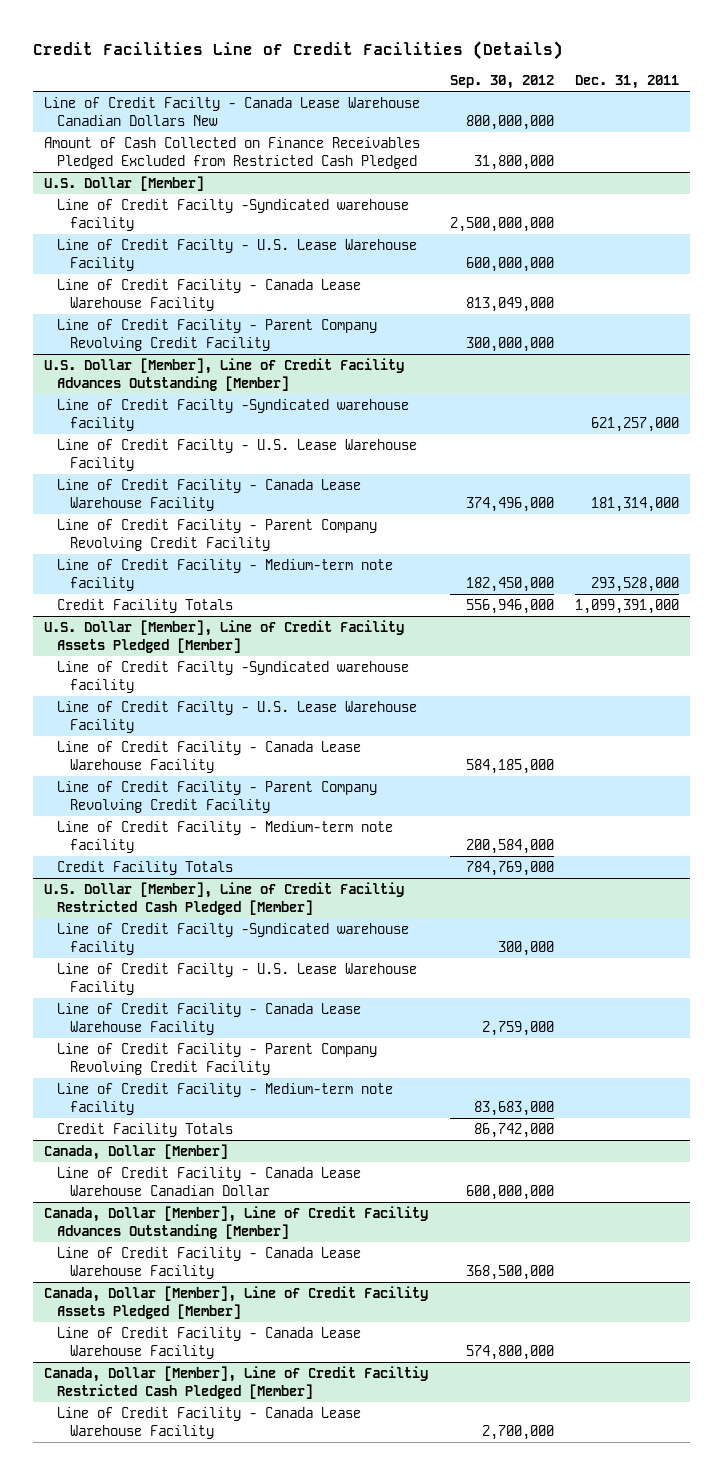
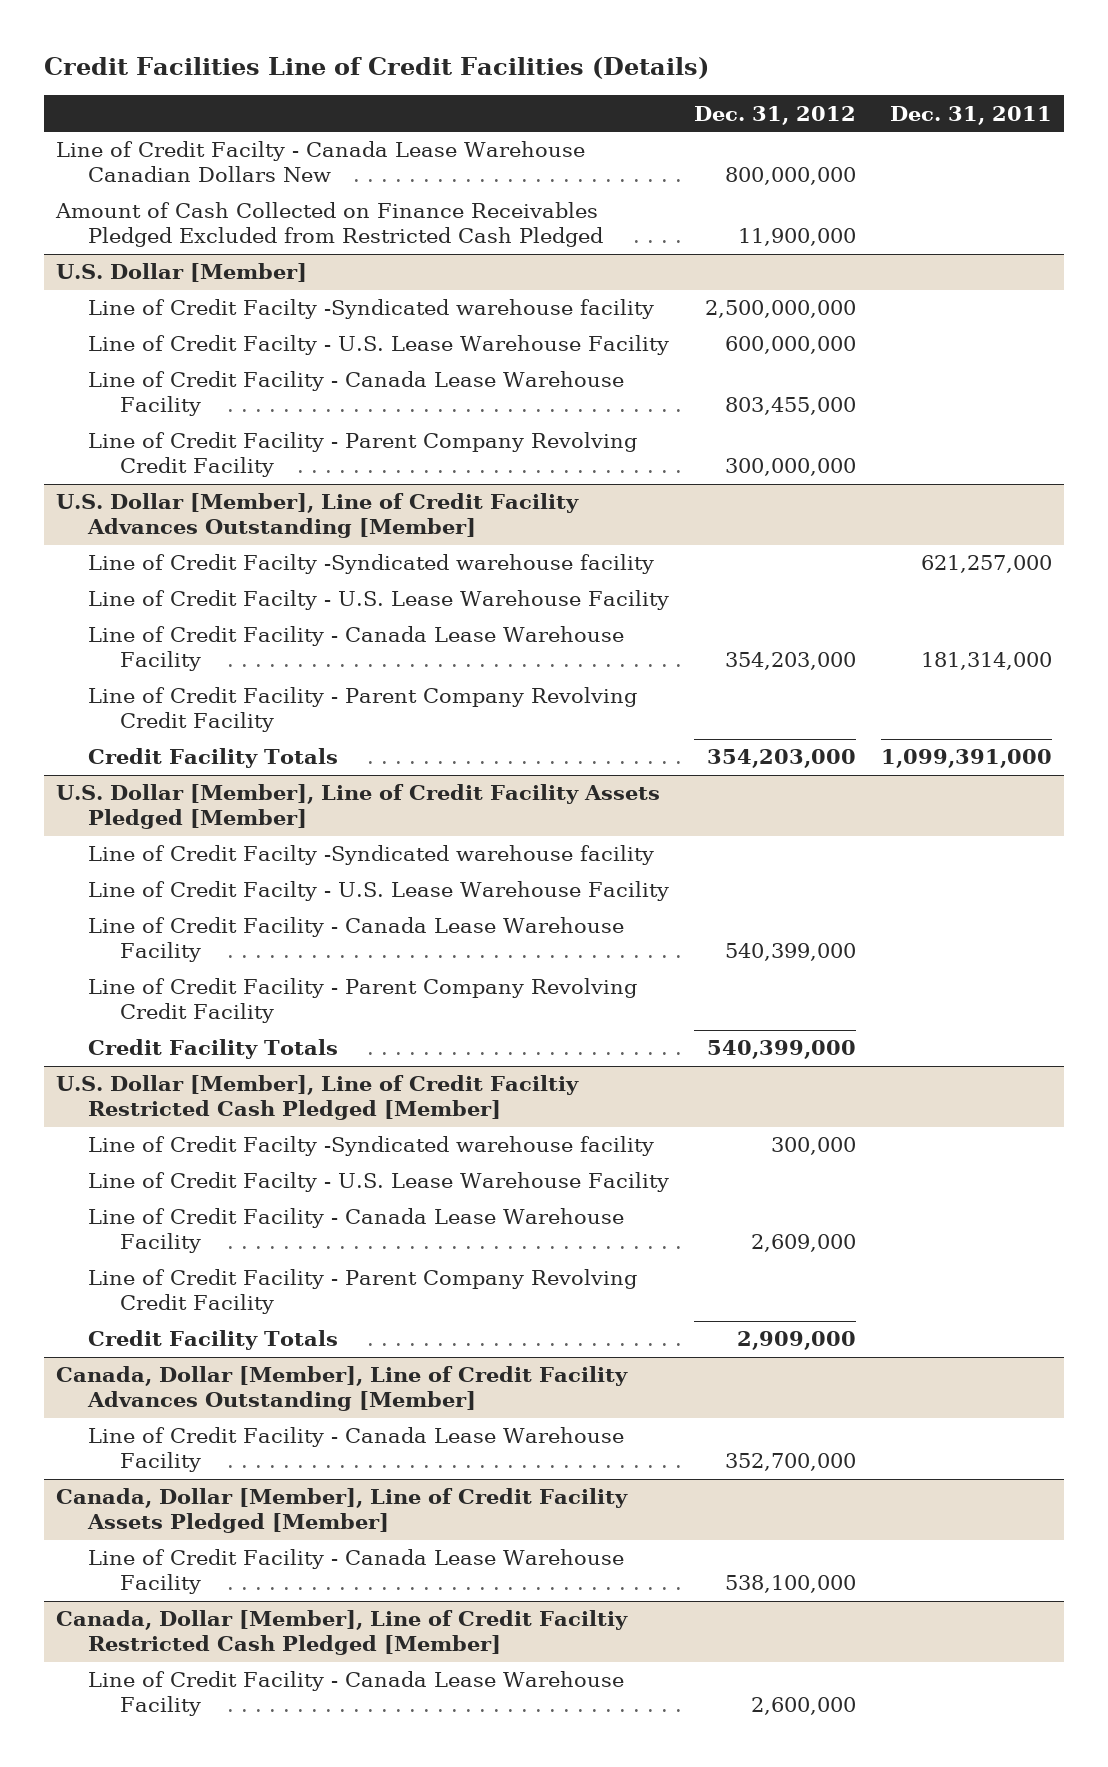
- | Sep. 30, 2012 | Dec. 31, 2011
+ | Dec. 31, 2012 | Dec. 31, 2011
@ U.S. Dollar [Member], Line of Credit Facility Advances Outstanding [Member]
- Line of Credit Facility - Medium-term note facility | 182,450,000 | 293,528,000
@ U.S. Dollar [Member], Line of Credit Facility Assets Pledged [Member]
- Line of Credit Facility - Medium-term note facility | 200,584,000 |
@ U.S. Dollar [Member], Line of Credit Faciltiy Restricted Cash Pledged [Member]
- Line of Credit Facility - Medium-term note facility | 83,683,000 |
- Canada, Dollar [Member]
- Line of Credit Facility - Canada Lease Warehouse Canadian Dollar | 600,000,000 |

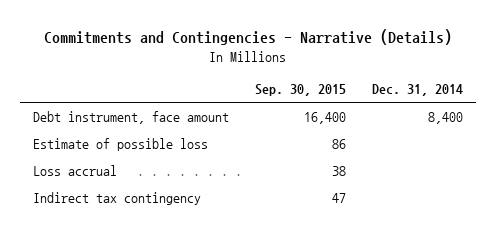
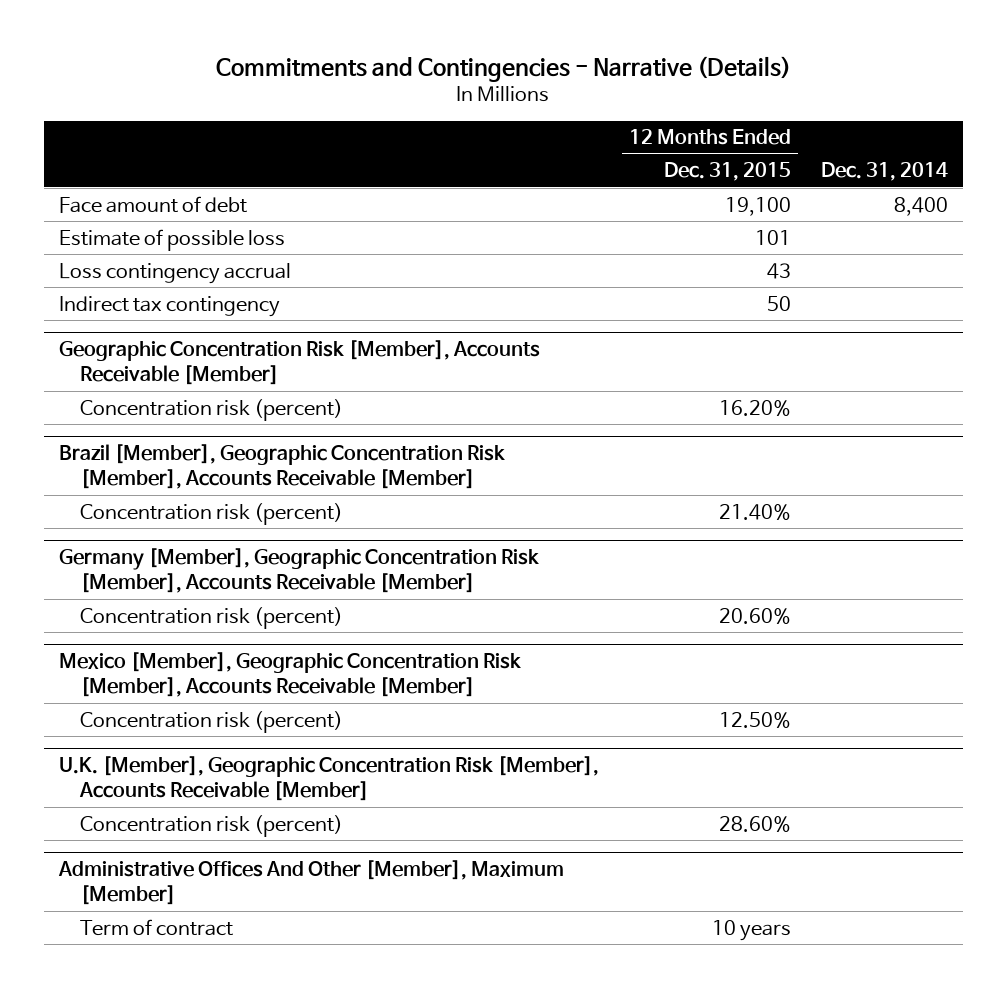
- | Sep. 30, 2015 | Dec. 31, 2014
+ | 12 Months Ended Dec. 31, 2015 | Dec. 31, 2014
- Debt instrument, face amount | 16,400 | 8,400
+ Face amount of debt | 19,100 | 8,400
- Loss accrual | 38 |
+ Loss contingency accrual | 43 |
+ Geographic Concentration Risk [Member], Accounts Receivable [Member]
+ Concentration risk (percent) | 16.20% |
+ Brazil [Member], Geographic Concentration Risk [Member], Accounts Receivable [Member]
+ Concentration risk (percent) | 21.40% |
+ Germany [Member], Geographic Concentration Risk [Member], Accounts Receivable [Member]
+ Concentration risk (percent) | 20.60% |
+ Mexico [Member], Geographic Concentration Risk [Member], Accounts Receivable [Member]
+ Concentration risk (percent) | 12.50% |
+ U.K. [Member], Geographic Concentration Risk [Member], Accounts Receivable [Member]
+ Concentration risk (percent) | 28.60% |
+ Administrative Offices And Other [Member], Maximum [Member]
+ Term of contract | 10 years |

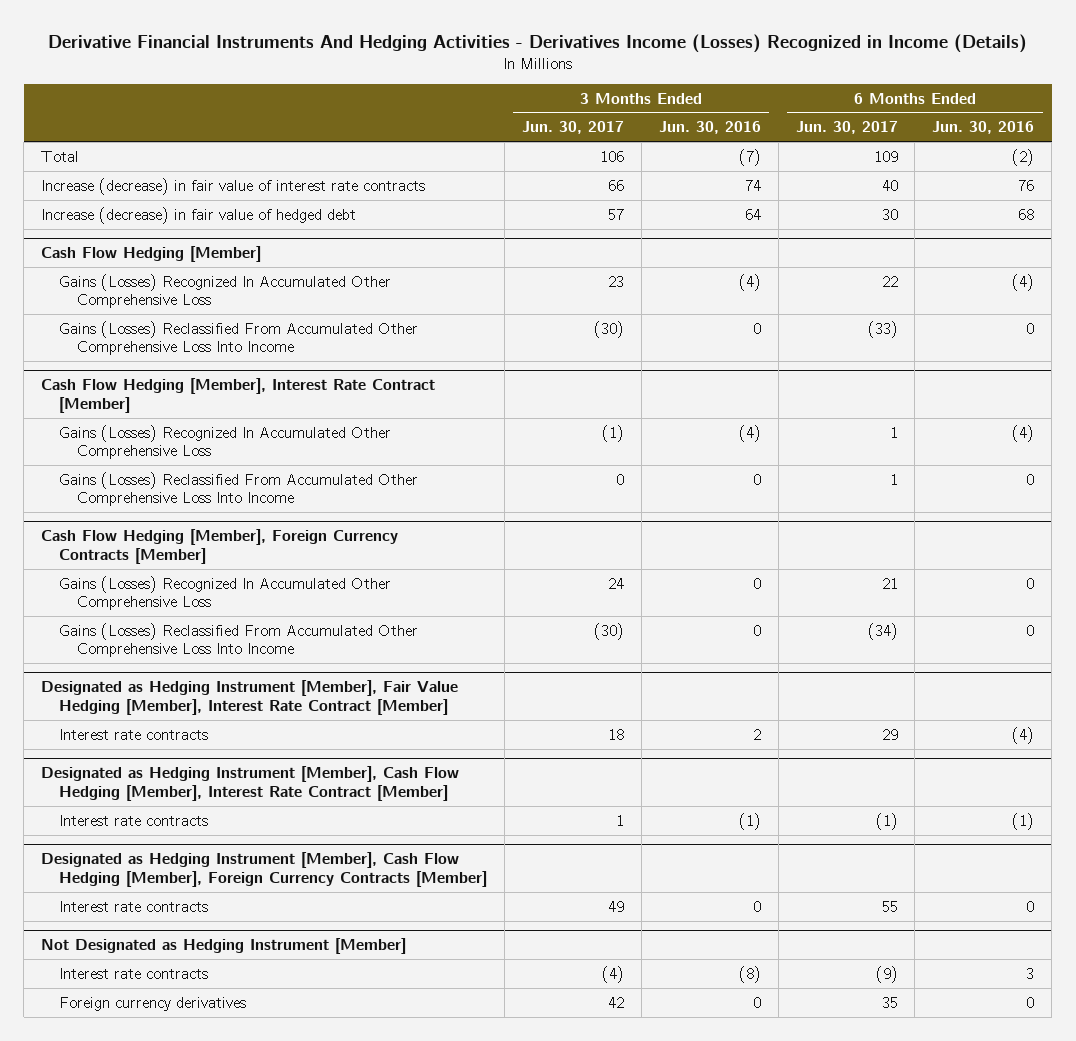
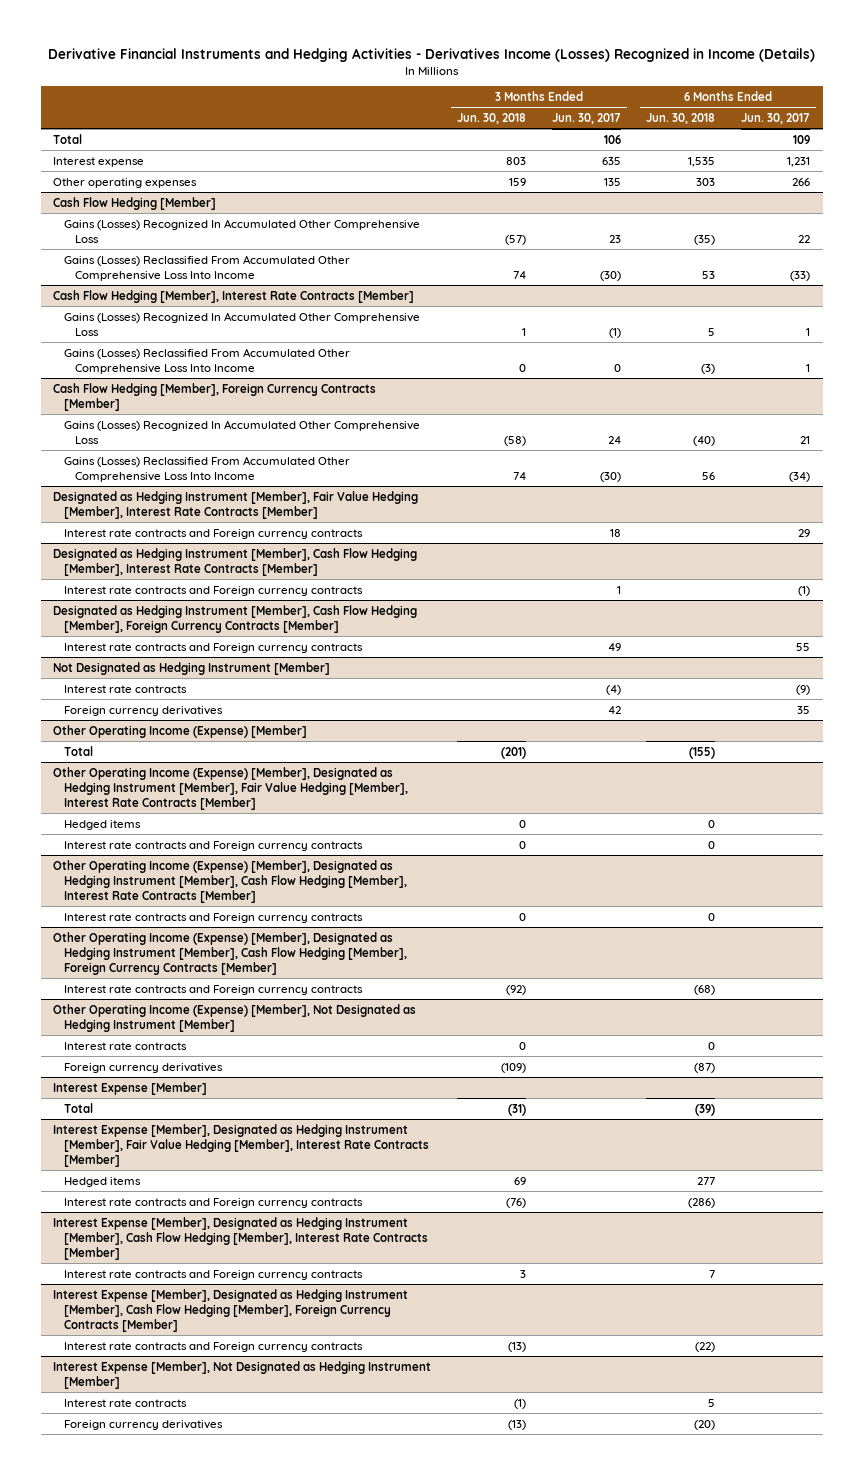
- Derivative Financial Instruments And Hedging Activities - Derivatives Income (Losses) Recognized in Income (Details)
+ Derivative Financial Instruments and Hedging Activities - Derivatives Income (Losses) Recognized in Income (Details)
- | 3 Months Ended Jun. 30, 2017 | 3 Months Ended Jun. 30, 2016 | 6 Months Ended Jun. 30, 2017 | 6 Months Ended Jun. 30, 2016
+ | 3 Months Ended Jun. 30, 2018 | 3 Months Ended Jun. 30, 2017 | 6 Months Ended Jun. 30, 2018 | 6 Months Ended Jun. 30, 2017
- Increase (decrease) in fair value of interest rate contracts | 66 | 74 | 40 | 76
- Increase (decrease) in fair value of hedged debt | 57 | 64 | 30 | 68
+ Interest expense | 803 | 635 | 1,535 | 1,231
+ Other operating expenses | 159 | 135 | 303 | 266
- Cash Flow Hedging [Member], Interest Rate Contract [Member]
+ Cash Flow Hedging [Member], Interest Rate Contracts [Member]
- Designated as Hedging Instrument [Member], Fair Value Hedging [Member], Interest Rate Contract [Member]
- Interest rate contracts | 18 | 2 | 29 | (4)
- Designated as Hedging Instrument [Member], Cash Flow Hedging [Member], Interest Rate Contract [Member]
- Interest rate contracts | 1 | (1) | (1) | (1)
+ Designated as Hedging Instrument [Member], Fair Value Hedging [Member], Interest Rate Contracts [Member]
+ Interest rate contracts and Foreign currency contracts | | 18 | | 29
+ Designated as Hedging Instrument [Member], Cash Flow Hedging [Member], Interest Rate Contracts [Member]
+ Interest rate contracts and Foreign currency contracts | | 1 | | (1)
@ Designated as Hedging Instrument [Member], Cash Flow Hedging [Member], Foreign Currency Contracts [Member]
- Interest rate contracts | 49 | 0 | 55 | 0
+ Interest rate contracts and Foreign currency contracts | | 49 | | 55
+ Other Operating Income (Expense) [Member]
+ Total | (201) | | (155) |
+ Other Operating Income (Expense) [Member], Designated as Hedging Instrument [Member], Fair Value Hedging [Member], Interest Rate Contracts [Member]
+ Hedged items | 0 | | 0 |
+ Interest rate contracts and Foreign currency contracts | 0 | | 0 |
+ Other Operating Income (Expense) [Member], Designated as Hedging Instrument [Member], Cash Flow Hedging [Member], Interest Rate Contracts [Member]
+ Interest rate contracts and Foreign currency contracts | 0 | | 0 |
+ Other Operating Income (Expense) [Member], Designated as Hedging Instrument [Member], Cash Flow Hedging [Member], Foreign Currency Contracts [Member]
+ Interest rate contracts and Foreign currency contracts | (92) | | (68) |
+ Other Operating Income (Expense) [Member], Not Designated as Hedging Instrument [Member]
+ Interest rate contracts | 0 | | 0 |
+ Foreign currency derivatives | (109) | | (87) |
+ Interest Expense [Member]
+ Total | (31) | | (39) |
+ Interest Expense [Member], Designated as Hedging Instrument [Member], Fair Value Hedging [Member], Interest Rate Contracts [Member]
+ Hedged items | 69 | | 277 |
+ Interest rate contracts and Foreign currency contracts | (76) | | (286) |
+ Interest Expense [Member], Designated as Hedging Instrument [Member], Cash Flow Hedging [Member], Interest Rate Contracts [Member]
+ Interest rate contracts and Foreign currency contracts | 3 | | 7 |
+ Interest Expense [Member], Designated as Hedging Instrument [Member], Cash Flow Hedging [Member], Foreign Currency Contracts [Member]
+ Interest rate contracts and Foreign currency contracts | (13) | | (22) |
+ Interest Expense [Member], Not Designated as Hedging Instrument [Member]
+ Interest rate contracts | (1) | | 5 |
+ Foreign currency derivatives | (13) | | (20) |

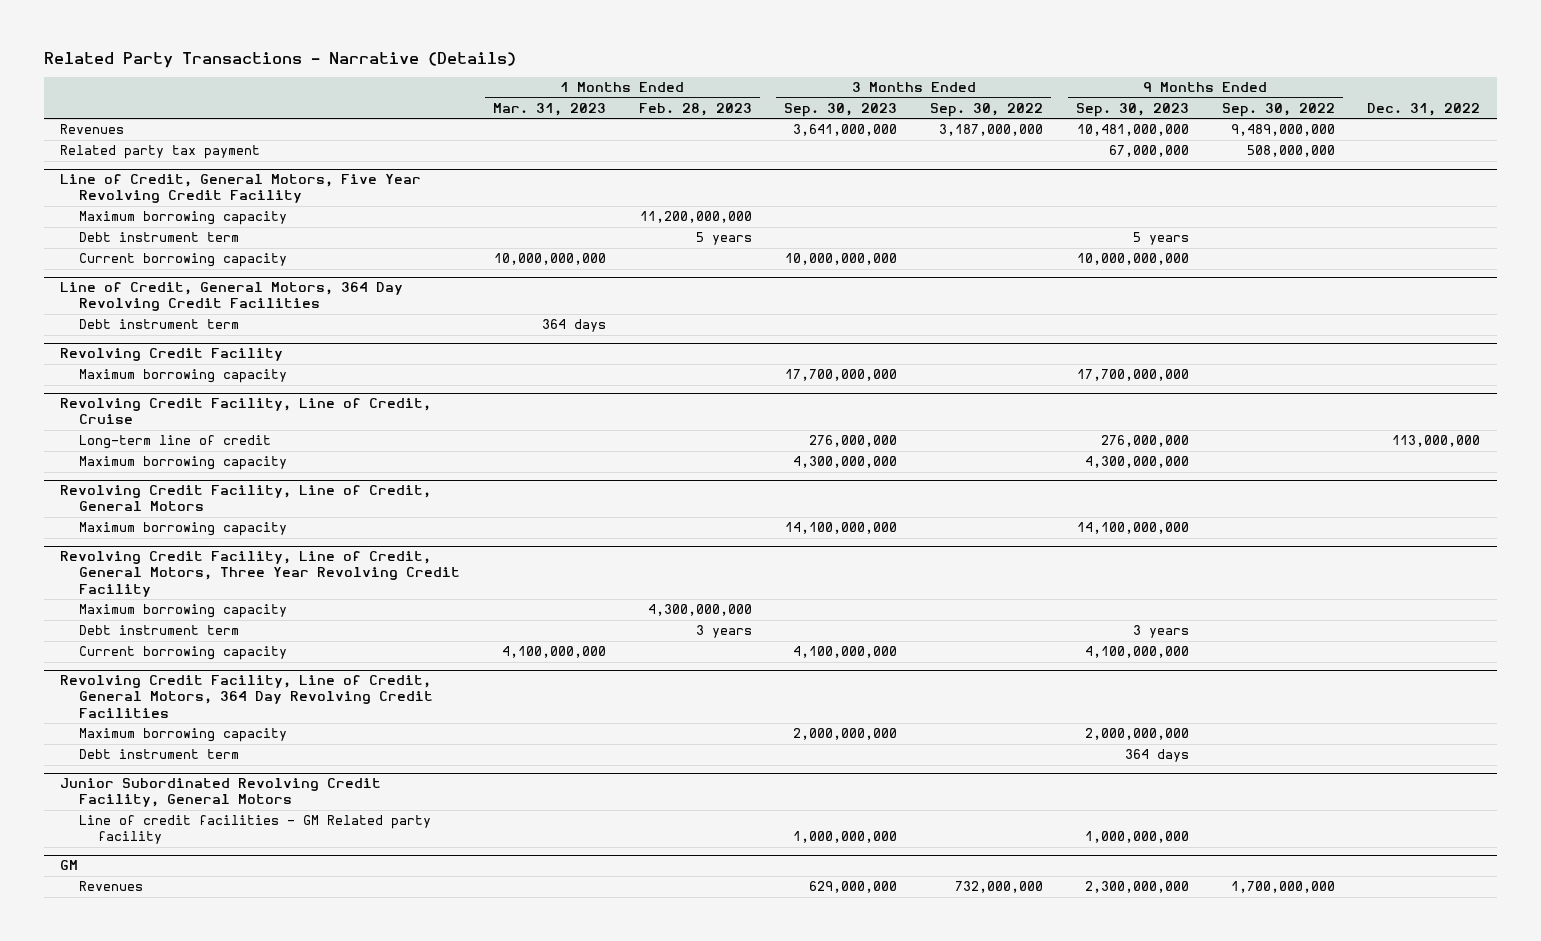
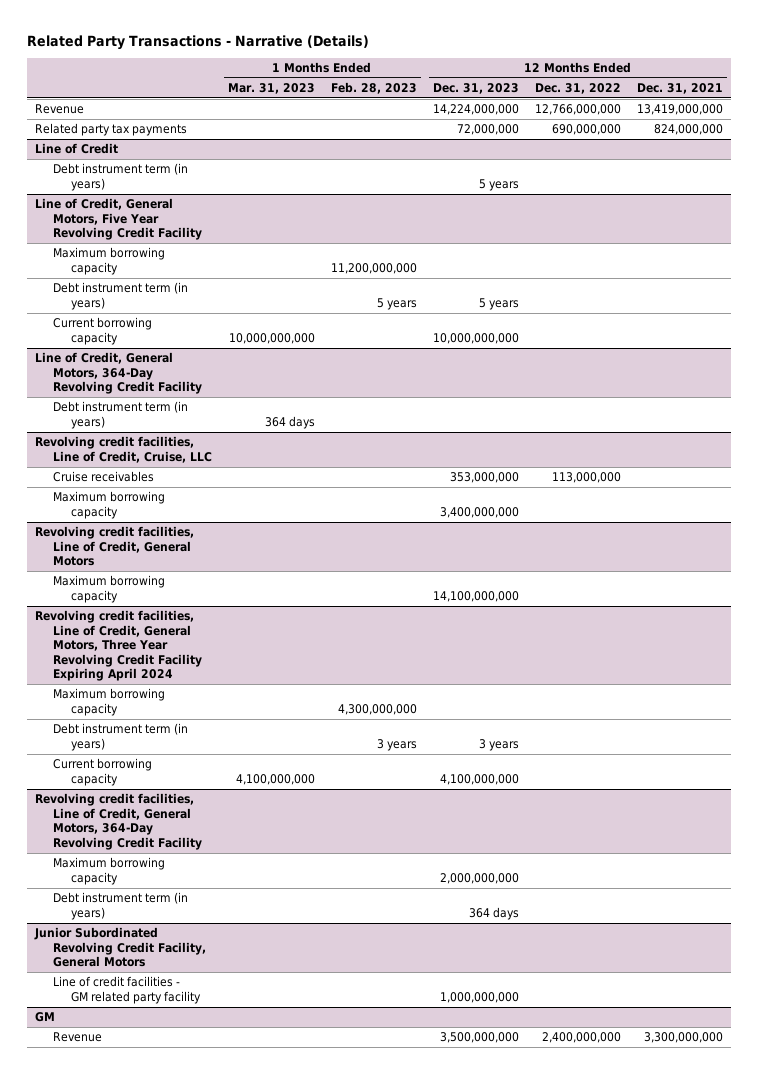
- | 1 Months Ended Mar. 31, 2023 | 1 Months Ended Feb. 28, 2023 | 3 Months Ended Sep. 30, 2023 | 3 Months Ended Sep. 30, 2022 | 9 Months Ended Sep. 30, 2023 | 9 Months Ended Sep. 30, 2022 | Dec. 31, 2022
+ | 1 Months Ended Mar. 31, 2023 | 1 Months Ended Feb. 28, 2023 | 12 Months Ended Dec. 31, 2023 | 12 Months Ended Dec. 31, 2022 | 12 Months Ended Dec. 31, 2021
- Revenues | | | 3,641,000,000 | 3,187,000,000 | 10,481,000,000 | 9,489,000,000 |
- Related party tax payment | | | | | 67,000,000 | 508,000,000 |
+ Revenue | | | 14,224,000,000 | 12,766,000,000 | 13,419,000,000
+ Related party tax payments | | | 72,000,000 | 690,000,000 | 824,000,000
+ Line of Credit
+ Debt instrument term (in years) | | | 5 years | |
@ Line of Credit, General Motors, Five Year Revolving Credit Facility
- Debt instrument term | | 5 years | | | 5 years | |
+ Debt instrument term (in years) | | 5 years | 5 years | |
- Line of Credit, General Motors, 364 Day Revolving Credit Facilities
- Debt instrument term | 364 days | | | | | |
- Revolving Credit Facility
- Maximum borrowing capacity | | | 17,700,000,000 | | 17,700,000,000 | |
- Revolving Credit Facility, Line of Credit, Cruise
- Long-term line of credit | | | 276,000,000 | | 276,000,000 | | 113,000,000
+ Line of Credit, General Motors, 364-Day Revolving Credit Facility
+ Debt instrument term (in years) | 364 days | | | |
+ Revolving credit facilities, Line of Credit, Cruise, LLC
+ Cruise receivables | | | 353,000,000 | 113,000,000 |
- Revolving Credit Facility, Line of Credit, General Motors
+ Revolving credit facilities, Line of Credit, General Motors
- Revolving Credit Facility, Line of Credit, General Motors, Three Year Revolving Credit Facility
+ Revolving credit facilities, Line of Credit, General Motors, Three Year Revolving Credit Facility Expiring April 2024
- Debt instrument term | | 3 years | | | 3 years | |
+ Debt instrument term (in years) | | 3 years | 3 years | |
- Revolving Credit Facility, Line of Credit, General Motors, 364 Day Revolving Credit Facilities
+ Revolving credit facilities, Line of Credit, General Motors, 364-Day Revolving Credit Facility
- Debt instrument term | | | | | 364 days | |
+ Debt instrument term (in years) | | | 364 days | |
@ Junior Subordinated Revolving Credit Facility, General Motors
- Line of credit facilities - GM Related party facility | | | 1,000,000,000 | | 1,000,000,000 | |
+ Line of credit facilities - GM related party facility | | | 1,000,000,000 | |
@ GM
- Revenues | | | 629,000,000 | 732,000,000 | 2,300,000,000 | 1,700,000,000 |
+ Revenue | | | 3,500,000,000 | 2,400,000,000 | 3,300,000,000

